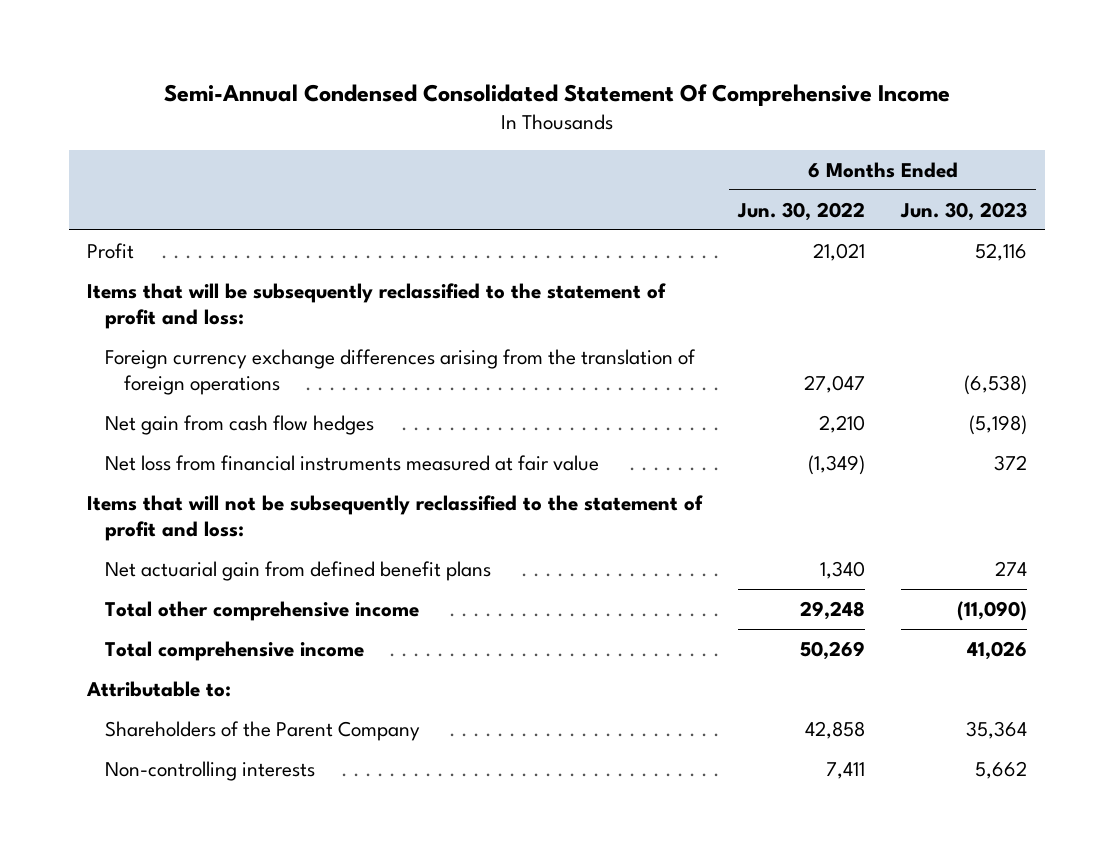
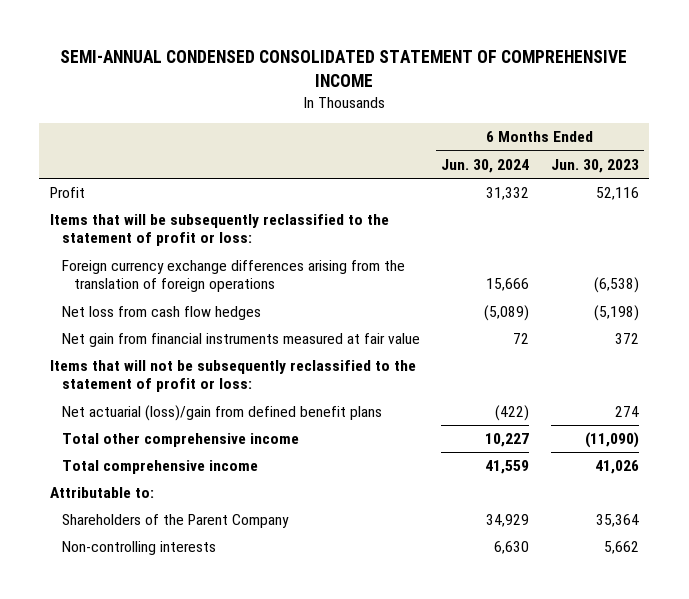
- Semi-Annual Condensed Consolidated Statement Of Comprehensive Income
+ SEMI-ANNUAL CONDENSED CONSOLIDATED STATEMENT OF COMPREHENSIVE INCOME
- | 6 Months Ended Jun. 30, 2022 | 6 Months Ended Jun. 30, 2023
+ | 6 Months Ended Jun. 30, 2024 | 6 Months Ended Jun. 30, 2023
- Items that will be subsequently reclassified to the statement of profit and loss:
+ Items that will be subsequently reclassified to the statement of profit or loss:
- Net gain from cash flow hedges | 2,210 | (5,198)
- Net loss from financial instruments measured at fair value | (1,349) | 372
- Items that will not be subsequently reclassified to the statement of profit and loss:
- Net actuarial gain from defined benefit plans | 1,340 | 274
+ Net loss from cash flow hedges | (5,089) | (5,198)
+ Net gain from financial instruments measured at fair value | 72 | 372
+ Items that will not be subsequently reclassified to the statement of profit or loss:
+ Net actuarial (loss)/gain from defined benefit plans | (422) | 274

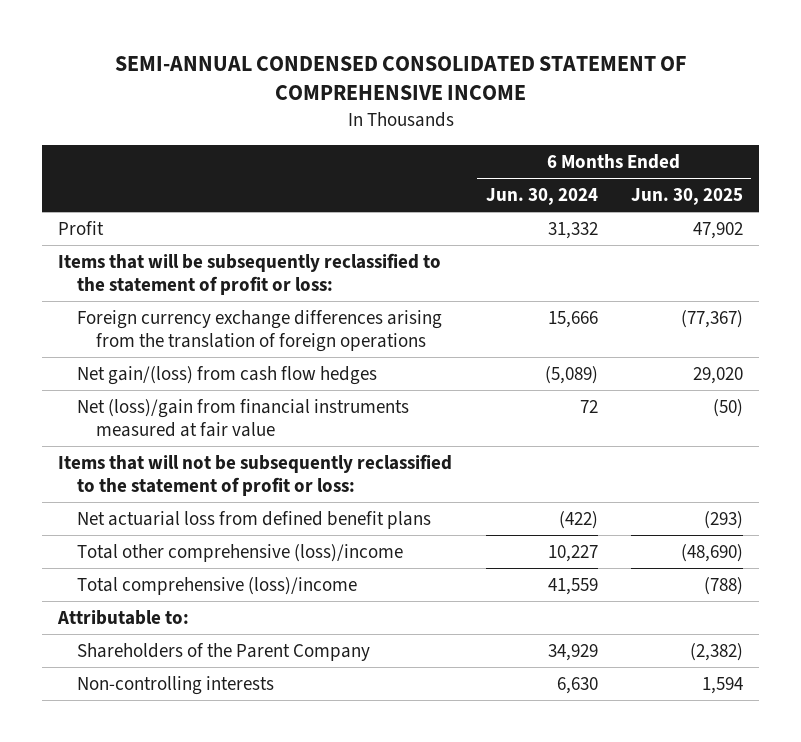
- | 6 Months Ended Jun. 30, 2024 | 6 Months Ended Jun. 30, 2023
+ | 6 Months Ended Jun. 30, 2024 | 6 Months Ended Jun. 30, 2025
- Net loss from cash flow hedges | (5,089) | (5,198)
- Net gain from financial instruments measured at fair value | 72 | 372
+ Net gain/(loss) from cash flow hedges | (5,089) | 29,020
+ Net (loss)/gain from financial instruments measured at fair value | 72 | (50)
- Net actuarial (loss)/gain from defined benefit plans | (422) | 274
- Total other comprehensive income | 10,227 | (11,090)
- Total comprehensive income | 41,559 | 41,026
+ Net actuarial loss from defined benefit plans | (422) | (293)
+ Total other comprehensive (loss)/income | 10,227 | (48,690)
+ Total comprehensive (loss)/income | 41,559 | (788)

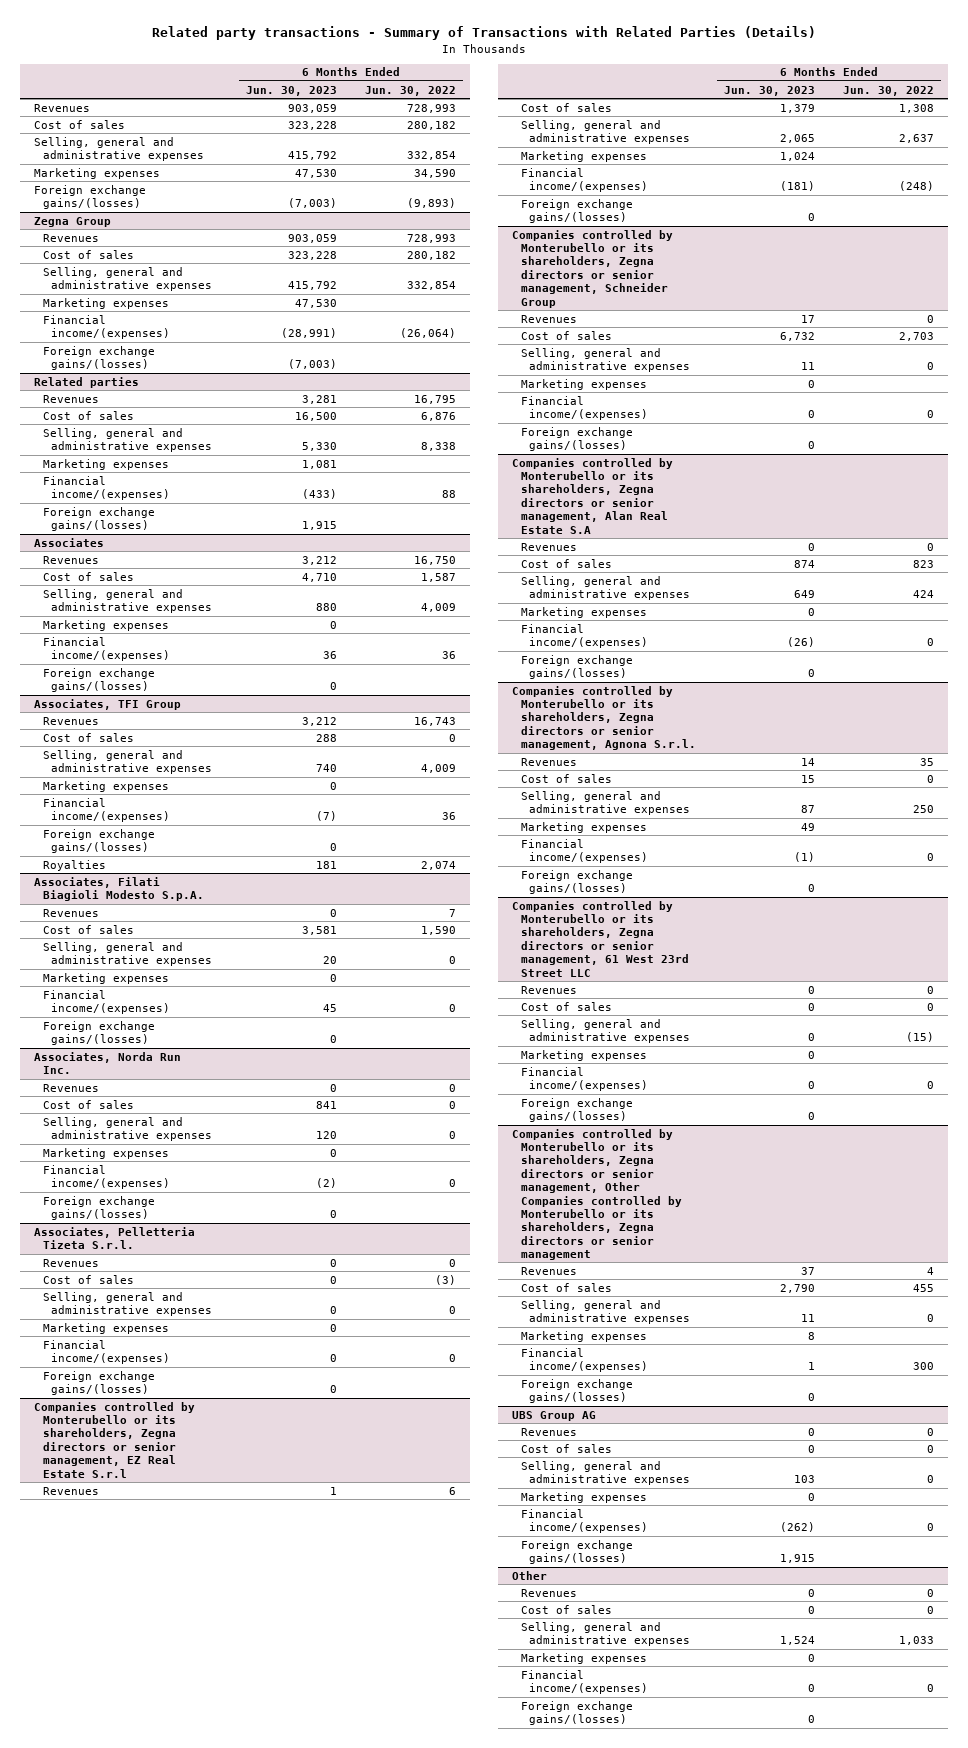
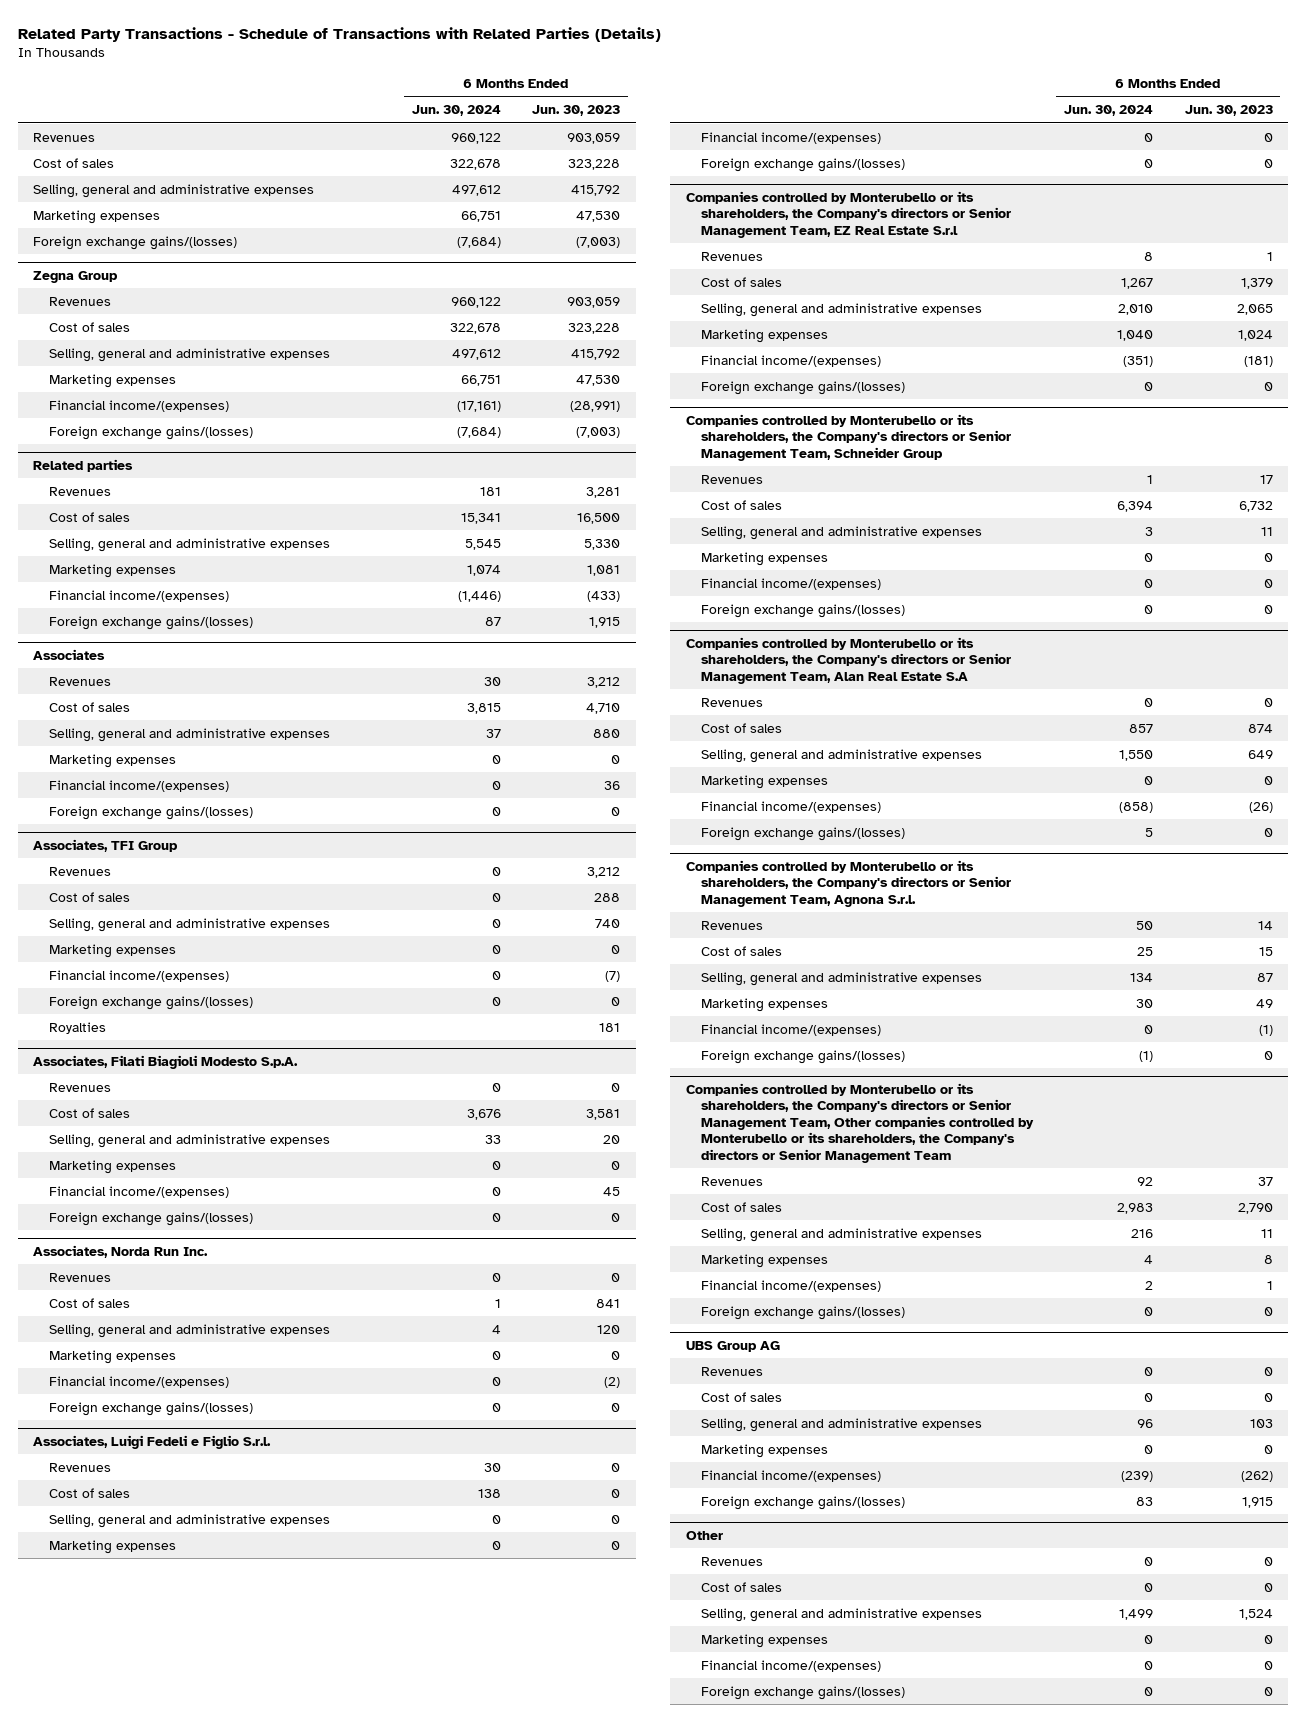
- Related party transactions - Summary of Transactions with Related Parties (Details)
+ Related Party Transactions - Schedule of Transactions with Related Parties (Details)
- | 6 Months Ended Jun. 30, 2023 | 6 Months Ended Jun. 30, 2022
+ | 6 Months Ended Jun. 30, 2024 | 6 Months Ended Jun. 30, 2023
- Associates, Pelletteria Tizeta S.r.l.
+ Associates, Luigi Fedeli e Figlio S.r.l.
- Companies controlled by Monterubello or its shareholders, Zegna directors or senior management, EZ Real Estate S.r.l
+ Companies controlled by Monterubello or its shareholders, the Company's directors or Senior Management Team, EZ Real Estate S.r.l
- Companies controlled by Monterubello or its shareholders, Zegna directors or senior management, Schneider Group
+ Companies controlled by Monterubello or its shareholders, the Company's directors or Senior Management Team, Schneider Group
- Companies controlled by Monterubello or its shareholders, Zegna directors or senior management, Alan Real Estate S.A
+ Companies controlled by Monterubello or its shareholders, the Company's directors or Senior Management Team, Alan Real Estate S.A
- Companies controlled by Monterubello or its shareholders, Zegna directors or senior management, Agnona S.r.l.
+ Companies controlled by Monterubello or its shareholders, the Company's directors or Senior Management Team, Agnona S.r.l.
- Companies controlled by Monterubello or its shareholders, Zegna directors or senior management, 61 West 23rd Street LLC
- Revenues | 0 | 0
- Cost of sales | 0 | 0
- Selling, general and administrative expenses | 0 | (15)
- Marketing expenses | 0 |
- Financial income/(expenses) | 0 | 0
- Foreign exchange gains/(losses) | 0 |
- Companies controlled by Monterubello or its shareholders, Zegna directors or senior management, Other Companies controlled by Monterubello or its shareholders, Zegna directors or senior management
+ Companies controlled by Monterubello or its shareholders, the Company's directors or Senior Management Team, Other companies controlled by Monterubello or its shareholders, the Company's directors or Senior Management Team

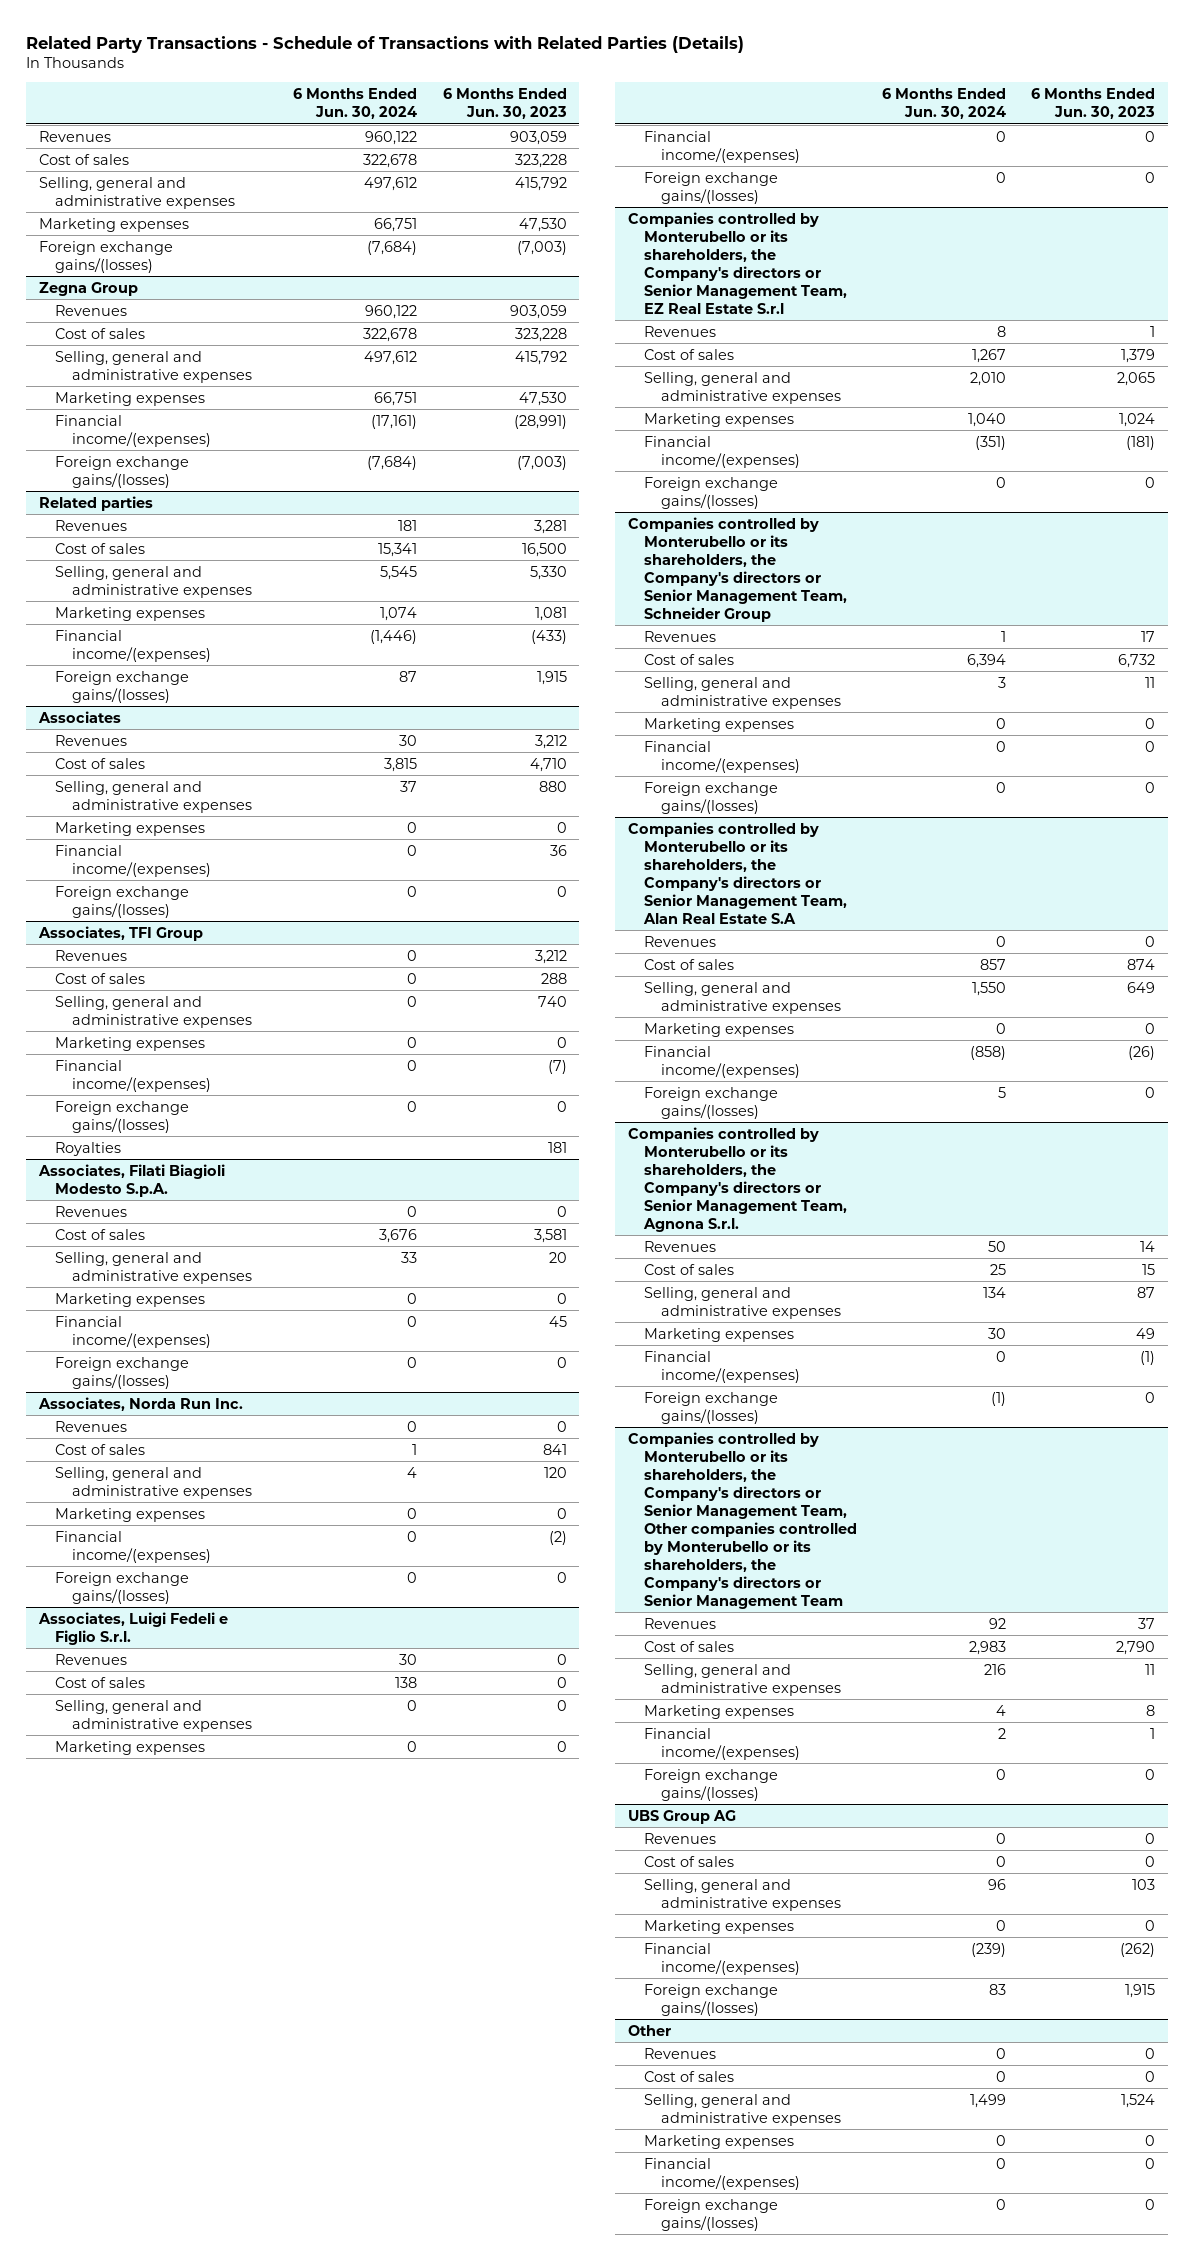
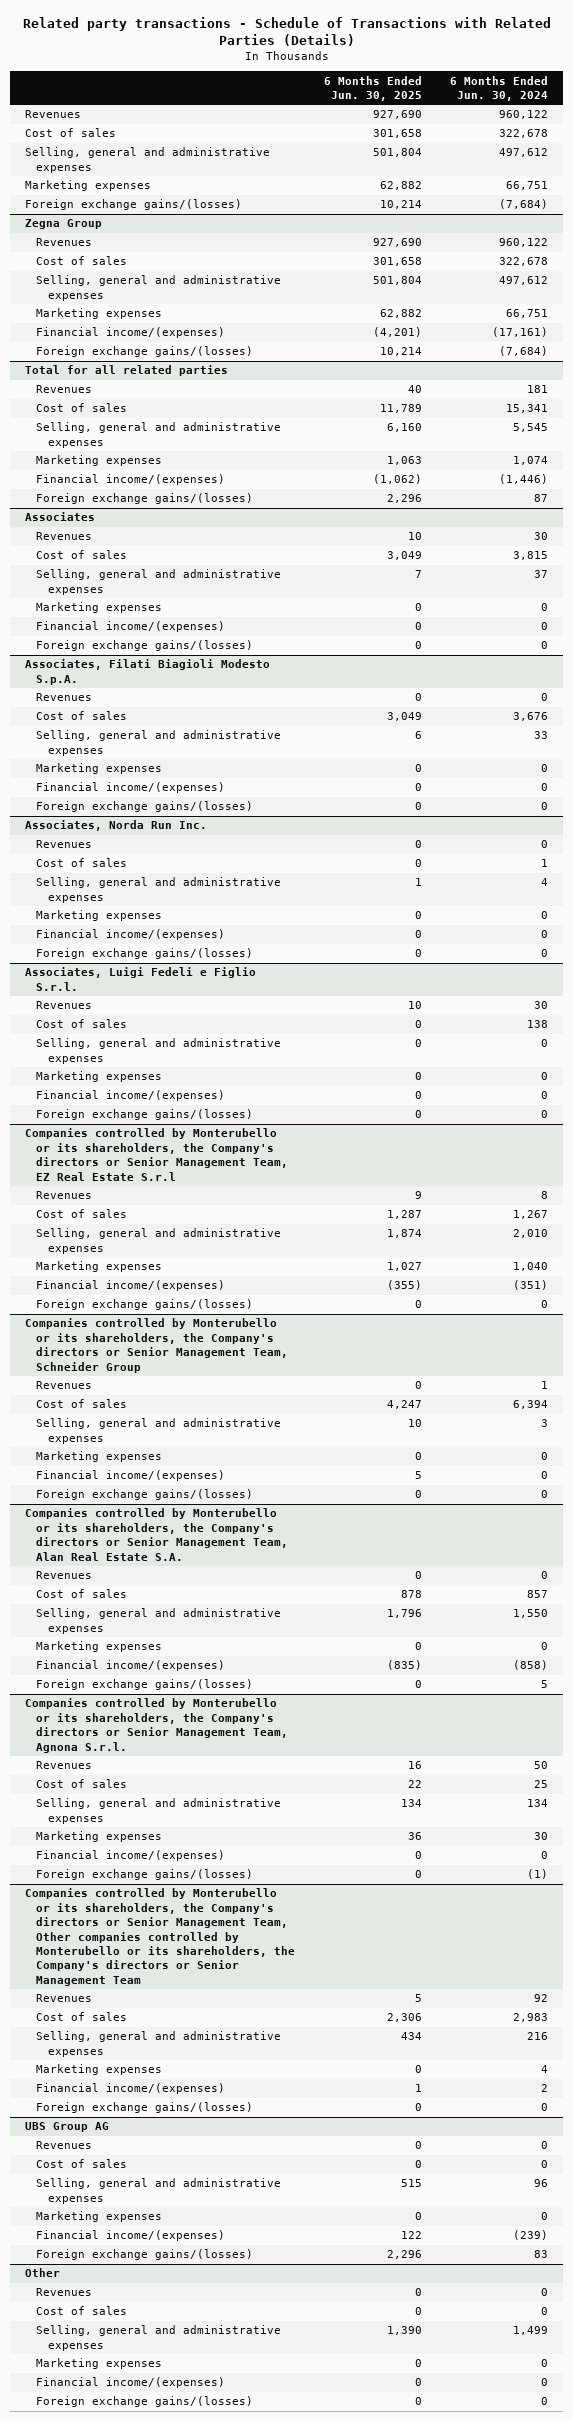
- Related Party Transactions - Schedule of Transactions with Related Parties (Details)
+ Related party transactions - Schedule of Transactions with Related Parties (Details)
- | 6 Months Ended Jun. 30, 2024 | 6 Months Ended Jun. 30, 2023
+ | 6 Months Ended Jun. 30, 2025 | 6 Months Ended Jun. 30, 2024
- Related parties
+ Total for all related parties
- Associates, TFI Group
- Revenues | 0 | 3,212
- Cost of sales | 0 | 288
- Selling, general and administrative expenses | 0 | 740
- Marketing expenses | 0 | 0
- Financial income/(expenses) | 0 | (7)
- Foreign exchange gains/(losses) | 0 | 0
- Royalties | | 181
- Companies controlled by Monterubello or its shareholders, the Company's directors or Senior Management Team, Alan Real Estate S.A
+ Companies controlled by Monterubello or its shareholders, the Company's directors or Senior Management Team, Alan Real Estate S.A.

